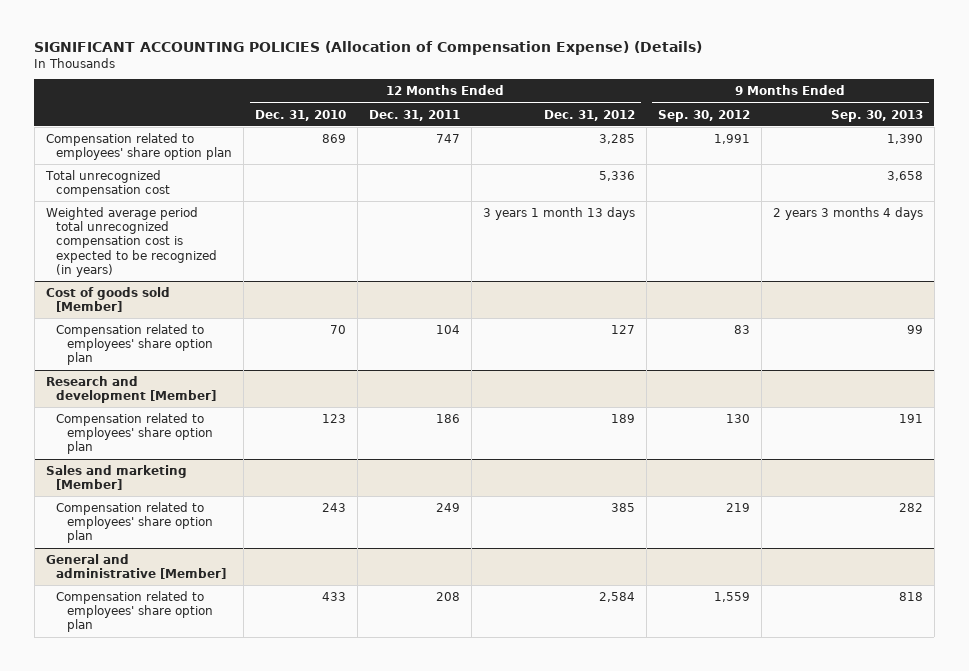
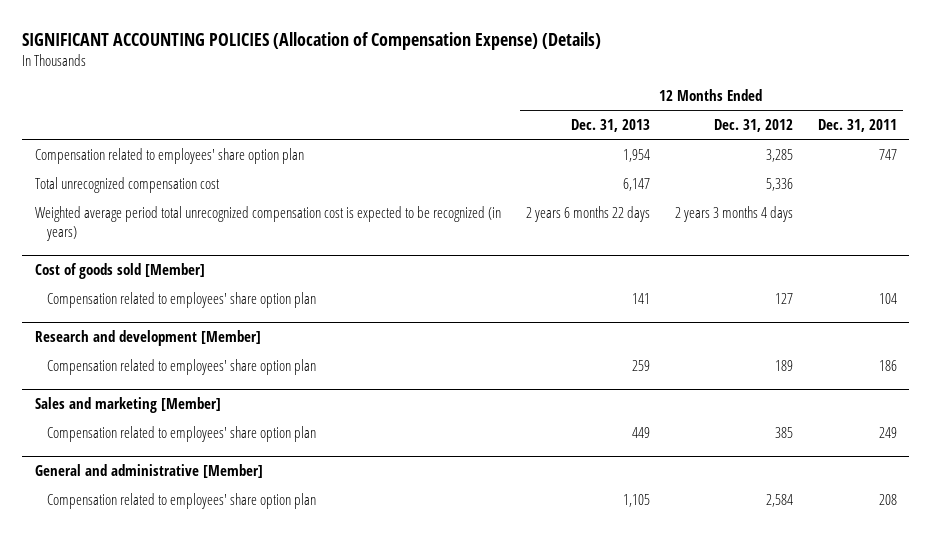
- | 12 Months Ended Dec. 31, 2010 | 12 Months Ended Dec. 31, 2011 | 12 Months Ended Dec. 31, 2012 | 9 Months Ended Sep. 30, 2012 | 9 Months Ended Sep. 30, 2013
+ | 12 Months Ended Dec. 31, 2013 | 12 Months Ended Dec. 31, 2012 | 12 Months Ended Dec. 31, 2011
- Weighted average period total unrecognized compensation cost is expected to be recognized (in years) | | | 3 years 1 month 13 days | | 2 years 3 months 4 days
+ Weighted average period total unrecognized compensation cost is expected to be recognized (in years) | 2 years 6 months 22 days | 2 years 3 months 4 days |

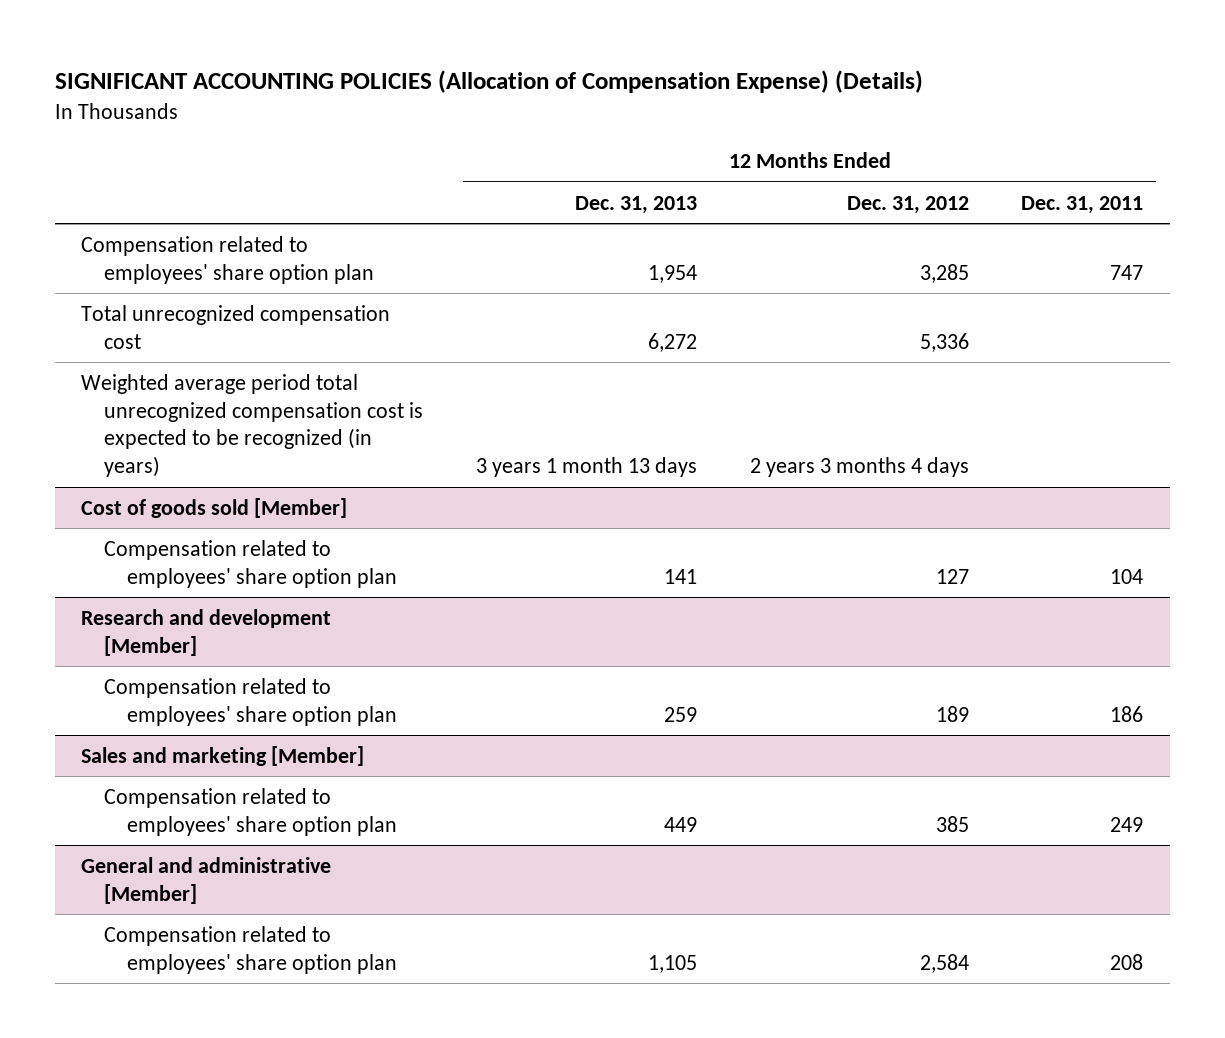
- Total unrecognized compensation cost | 6,147 | 5,336 |
- Weighted average period total unrecognized compensation cost is expected to be recognized (in years) | 2 years 6 months 22 days | 2 years 3 months 4 days |
+ Total unrecognized compensation cost | 6,272 | 5,336 |
+ Weighted average period total unrecognized compensation cost is expected to be recognized (in years) | 3 years 1 month 13 days | 2 years 3 months 4 days |

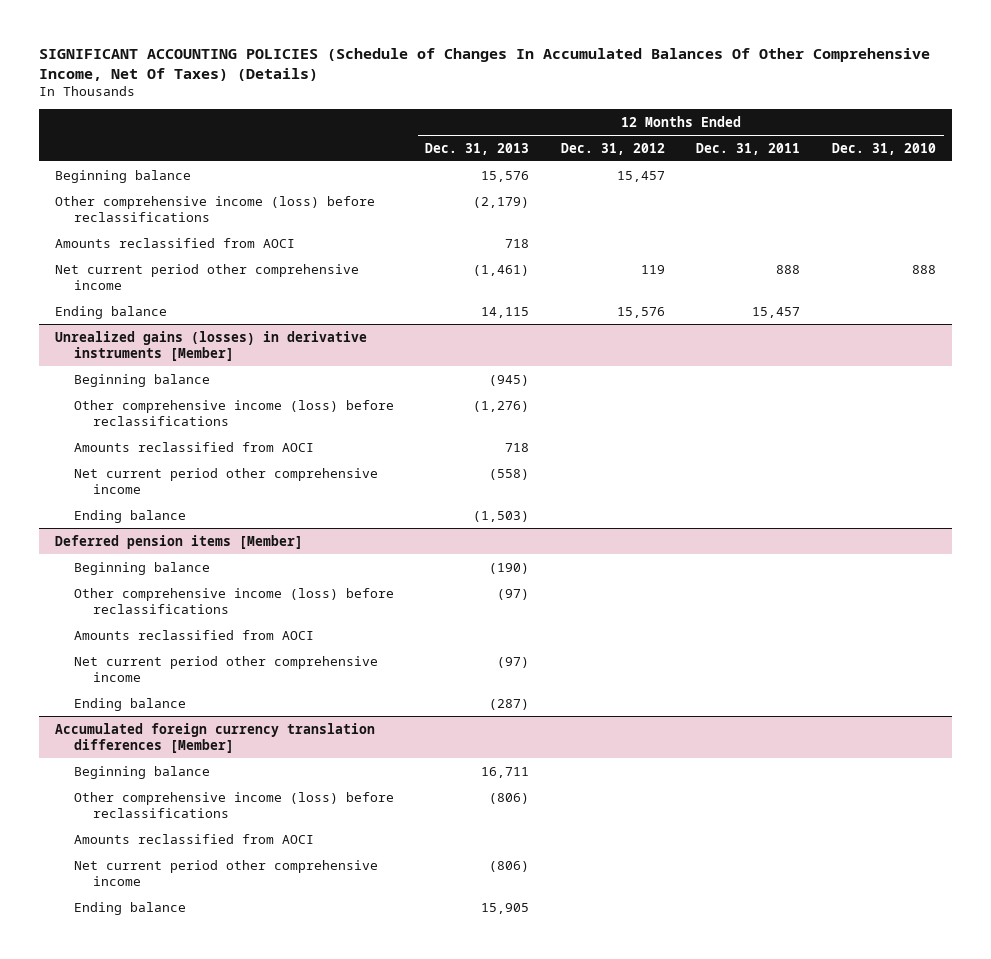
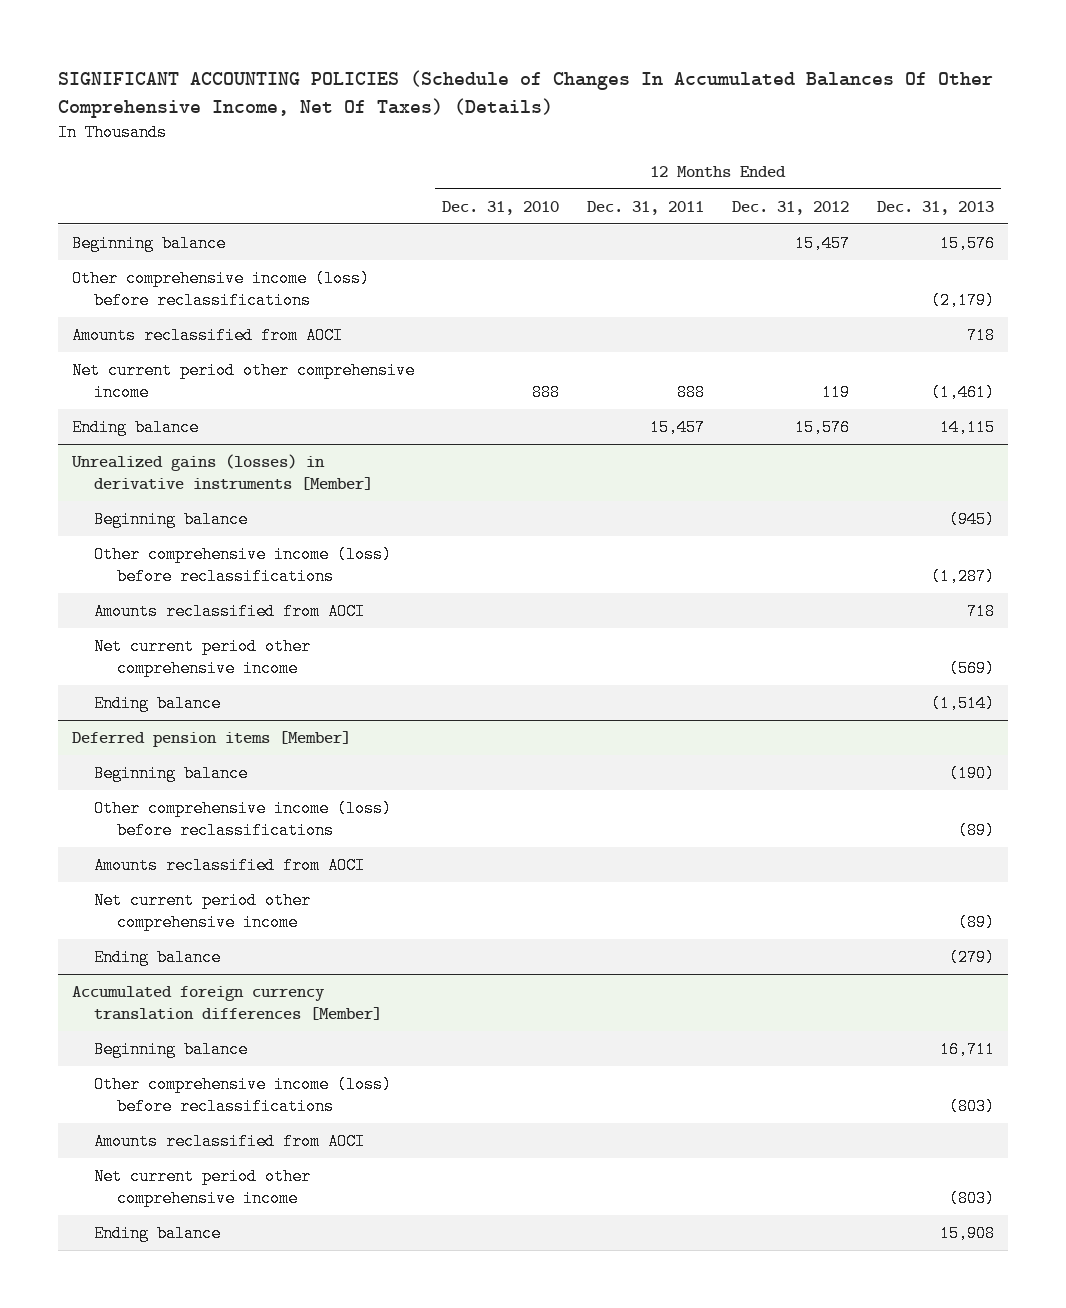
- | 12 Months Ended Dec. 31, 2013 | 12 Months Ended Dec. 31, 2012 | 12 Months Ended Dec. 31, 2011 | 12 Months Ended Dec. 31, 2010
+ | 12 Months Ended Dec. 31, 2010 | 12 Months Ended Dec. 31, 2011 | 12 Months Ended Dec. 31, 2012 | 12 Months Ended Dec. 31, 2013
@ Unrealized gains (losses) in derivative instruments [Member]
- Other comprehensive income (loss) before reclassifications | (1,276) | | |
+ Other comprehensive income (loss) before reclassifications | | | | (1,287)
- Net current period other comprehensive income | (558) | | |
- Ending balance | (1,503) | | |
+ Net current period other comprehensive income | | | | (569)
+ Ending balance | | | | (1,514)
@ Deferred pension items [Member]
- Other comprehensive income (loss) before reclassifications | (97) | | |
+ Other comprehensive income (loss) before reclassifications | | | | (89)
- Net current period other comprehensive income | (97) | | |
- Ending balance | (287) | | |
+ Net current period other comprehensive income | | | | (89)
+ Ending balance | | | | (279)
@ Accumulated foreign currency translation differences [Member]
- Other comprehensive income (loss) before reclassifications | (806) | | |
+ Other comprehensive income (loss) before reclassifications | | | | (803)
- Net current period other comprehensive income | (806) | | |
- Ending balance | 15,905 | | |
+ Net current period other comprehensive income | | | | (803)
+ Ending balance | | | | 15,908

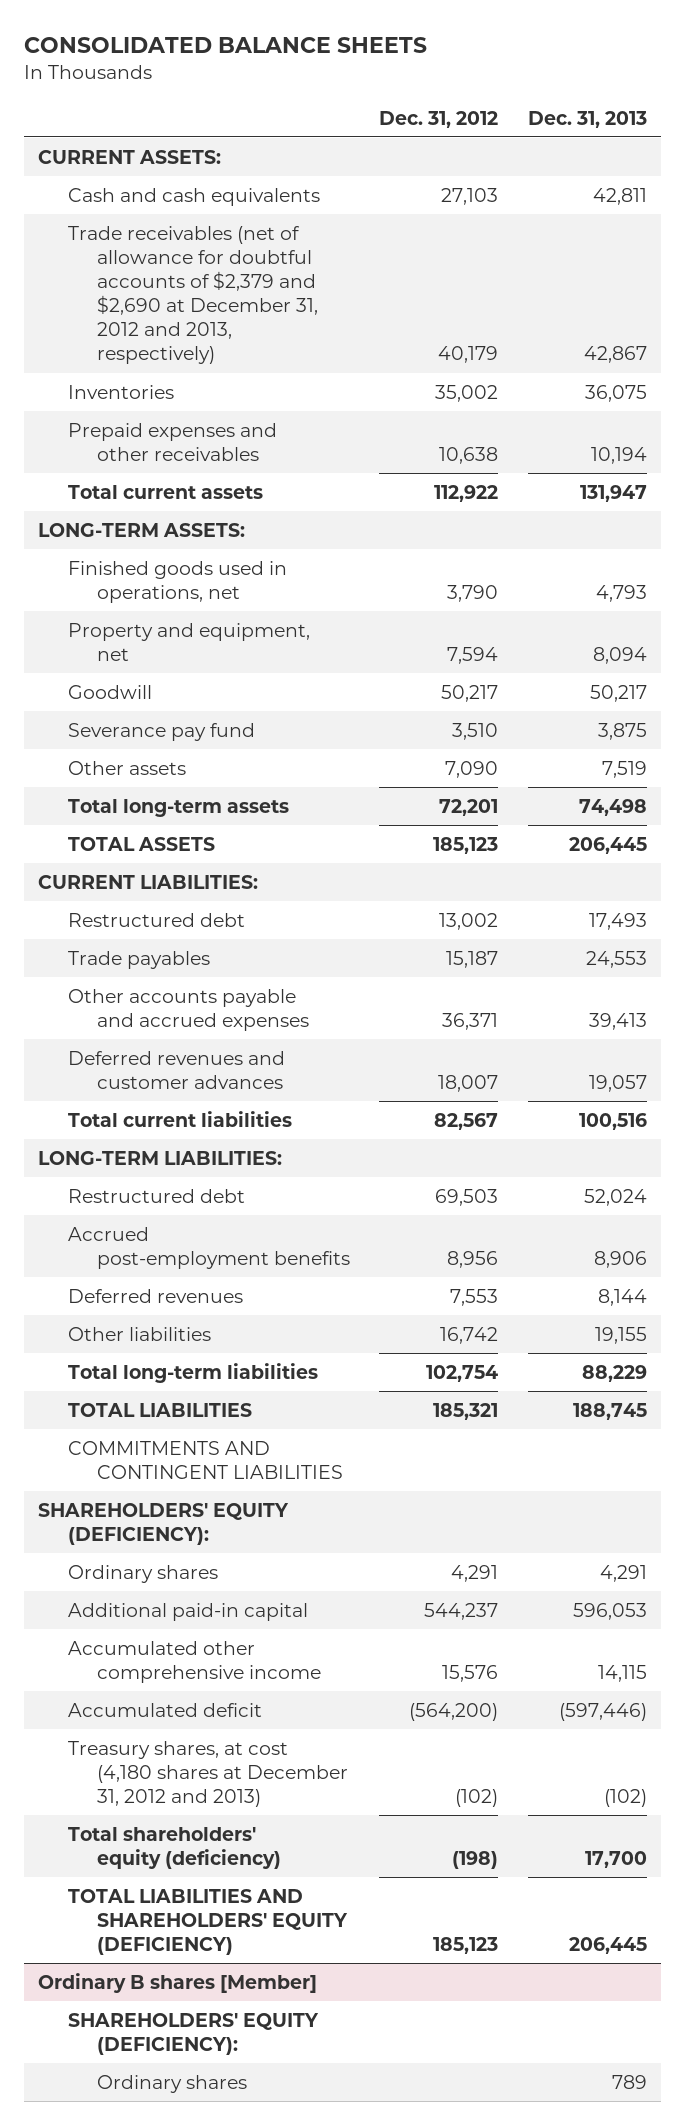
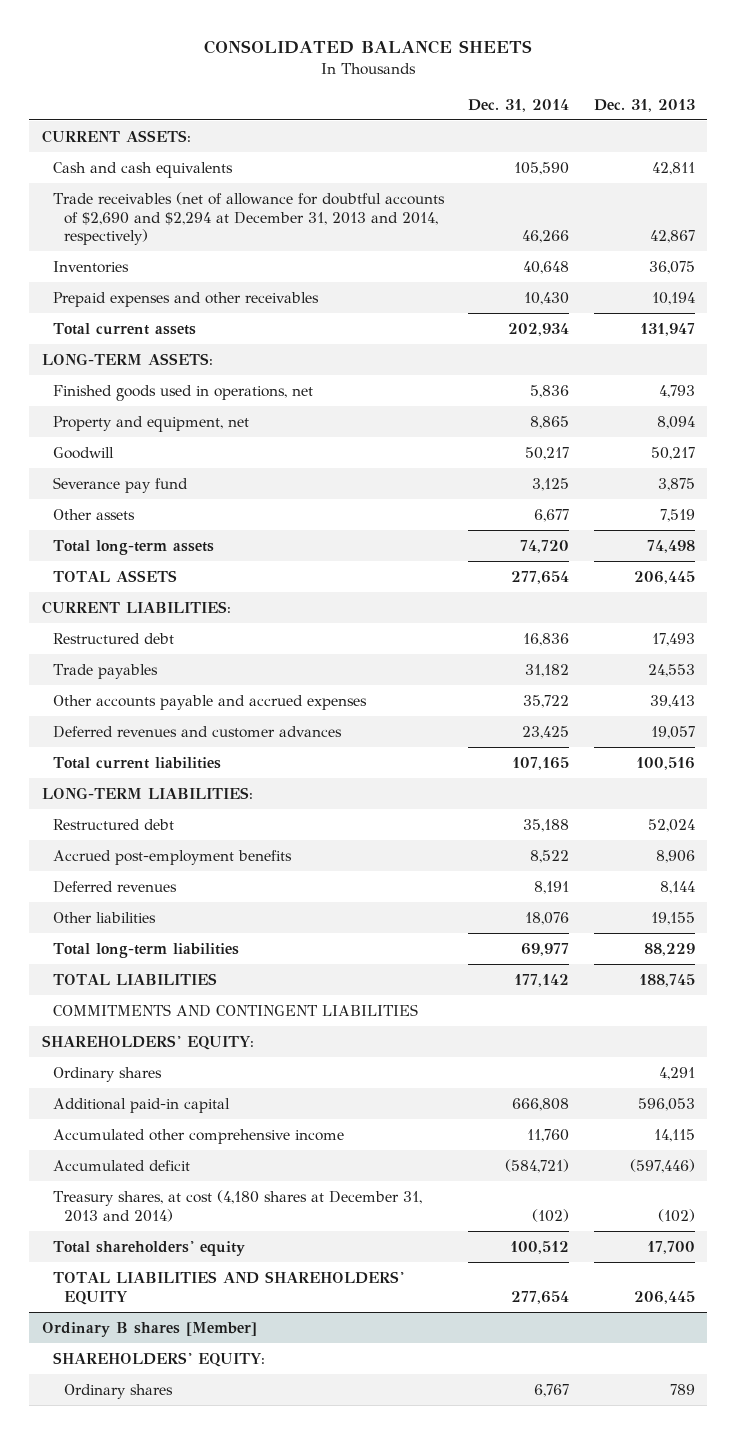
- | Dec. 31, 2012 | Dec. 31, 2013
+ | Dec. 31, 2014 | Dec. 31, 2013
- Trade receivables (net of allowance for doubtful accounts of $2,379 and $2,690 at December 31, 2012 and 2013, respectively) | 40,179 | 42,867
+ Trade receivables (net of allowance for doubtful accounts of $2,690 and $2,294 at December 31, 2013 and 2014, respectively) | 46,266 | 42,867
- SHAREHOLDERS' EQUITY (DEFICIENCY):
+ SHAREHOLDERS' EQUITY:
- Treasury shares, at cost (4,180 shares at December 31, 2012 and 2013) | (102) | (102)
- Total shareholders' equity (deficiency) | (198) | 17,700
- TOTAL LIABILITIES AND SHAREHOLDERS' EQUITY (DEFICIENCY) | 185,123 | 206,445
+ Treasury shares, at cost (4,180 shares at December 31, 2013 and 2014) | (102) | (102)
+ Total shareholders' equity | 100,512 | 17,700
+ TOTAL LIABILITIES AND SHAREHOLDERS' EQUITY | 277,654 | 206,445
@ Ordinary B shares [Member]
- SHAREHOLDERS' EQUITY (DEFICIENCY):
+ SHAREHOLDERS' EQUITY:

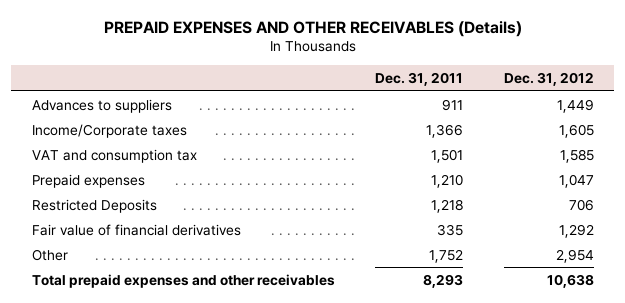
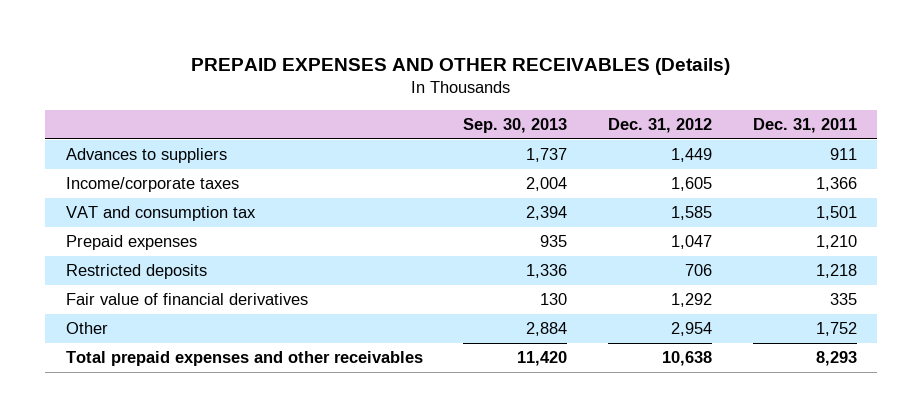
- | Dec. 31, 2011 | Dec. 31, 2012
+ | Sep. 30, 2013 | Dec. 31, 2012 | Dec. 31, 2011
- Income/Corporate taxes | 1,366 | 1,605
+ Income/corporate taxes | 2,004 | 1,605 | 1,366
- Restricted Deposits | 1,218 | 706
+ Restricted deposits | 1,336 | 706 | 1,218

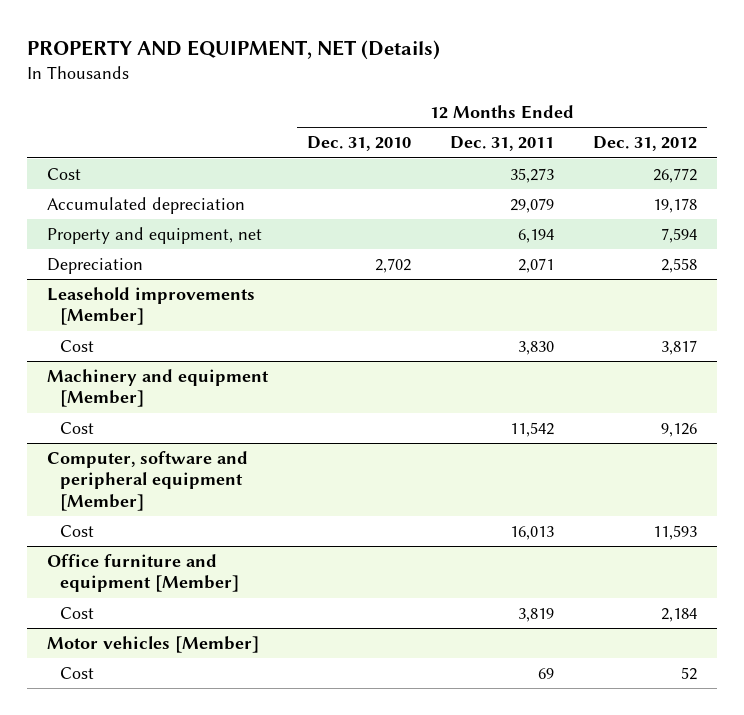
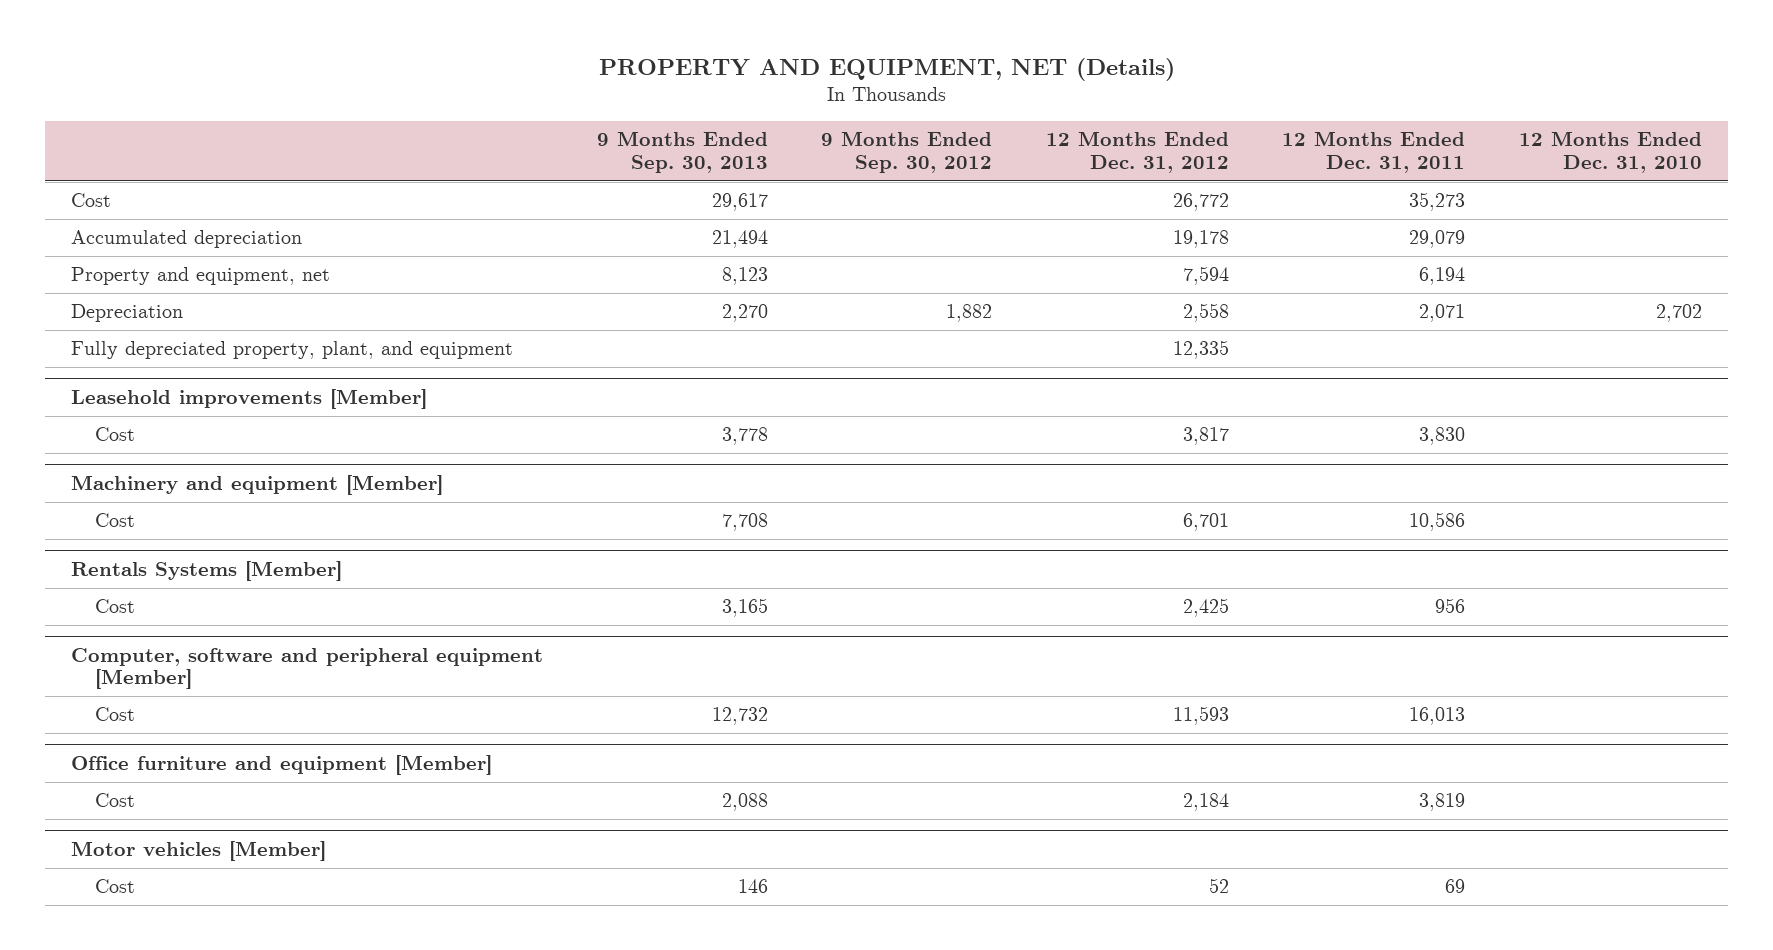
- | 12 Months Ended Dec. 31, 2010 | 12 Months Ended Dec. 31, 2011 | 12 Months Ended Dec. 31, 2012
+ | 9 Months Ended Sep. 30, 2013 | 9 Months Ended Sep. 30, 2012 | 12 Months Ended Dec. 31, 2012 | 12 Months Ended Dec. 31, 2011 | 12 Months Ended Dec. 31, 2010
+ Fully depreciated property, plant, and equipment | | | 12,335 | |
@ Machinery and equipment [Member]
- Cost | | 11,542 | 9,126
+ Cost | 7,708 | | 6,701 | 10,586 |
+ Rentals Systems [Member]
+ Cost | 3,165 | | 2,425 | 956 |

